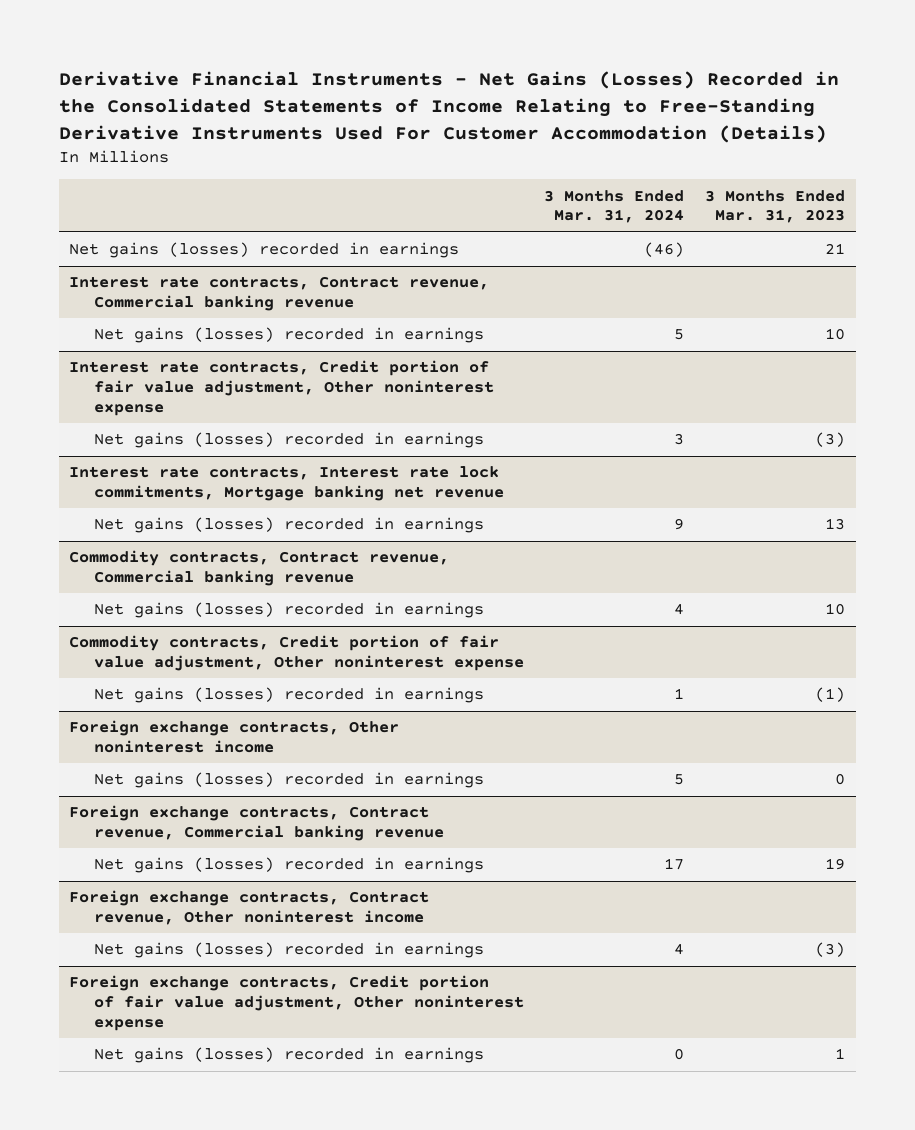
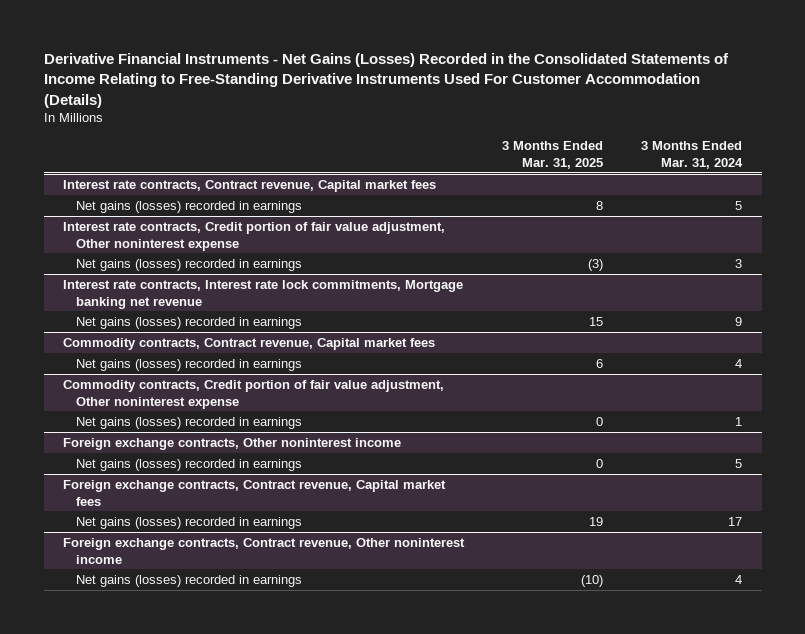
- | 3 Months Ended Mar. 31, 2024 | 3 Months Ended Mar. 31, 2023
+ | 3 Months Ended Mar. 31, 2025 | 3 Months Ended Mar. 31, 2024
- Net gains (losses) recorded in earnings | (46) | 21
- Interest rate contracts, Contract revenue, Commercial banking revenue
+ Interest rate contracts, Contract revenue, Capital market fees
- Commodity contracts, Contract revenue, Commercial banking revenue
+ Commodity contracts, Contract revenue, Capital market fees
- Foreign exchange contracts, Contract revenue, Commercial banking revenue
+ Foreign exchange contracts, Contract revenue, Capital market fees
- Foreign exchange contracts, Credit portion of fair value adjustment, Other noninterest expense
- Net gains (losses) recorded in earnings | 0 | 1

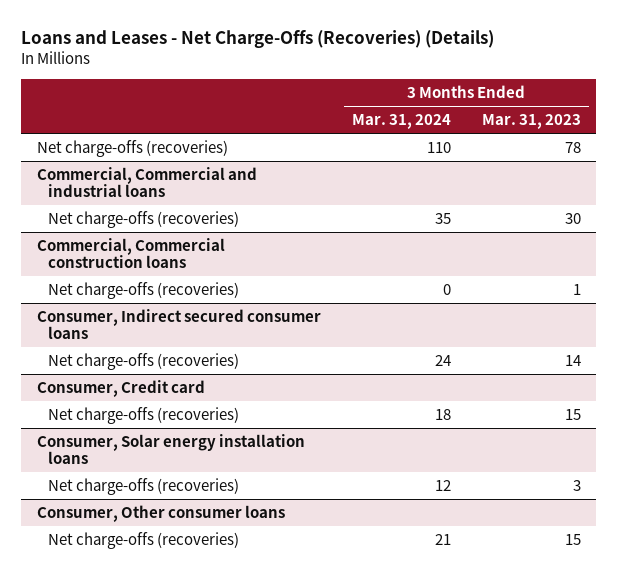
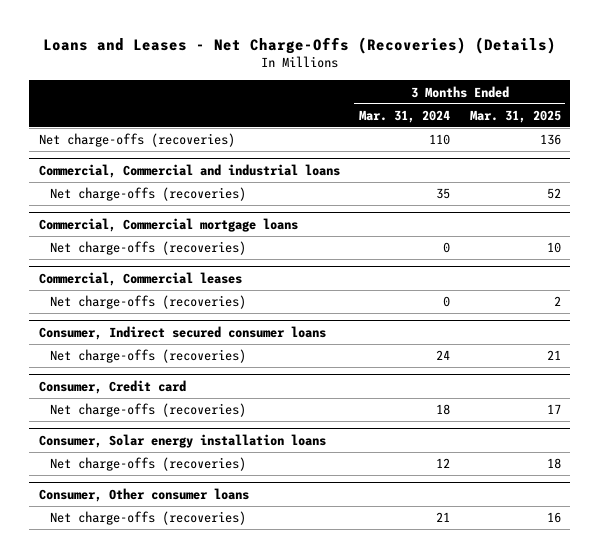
- | 3 Months Ended Mar. 31, 2024 | 3 Months Ended Mar. 31, 2023
+ | 3 Months Ended Mar. 31, 2024 | 3 Months Ended Mar. 31, 2025
- Commercial, Commercial construction loans
+ Commercial, Commercial mortgage loans
+ Commercial, Commercial leases
+ Net charge-offs (recoveries) | 0 | 2

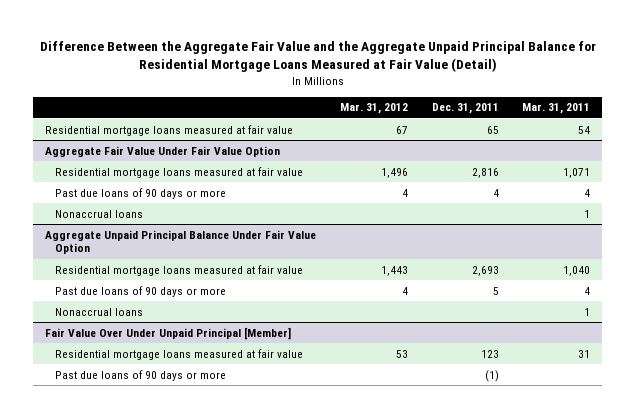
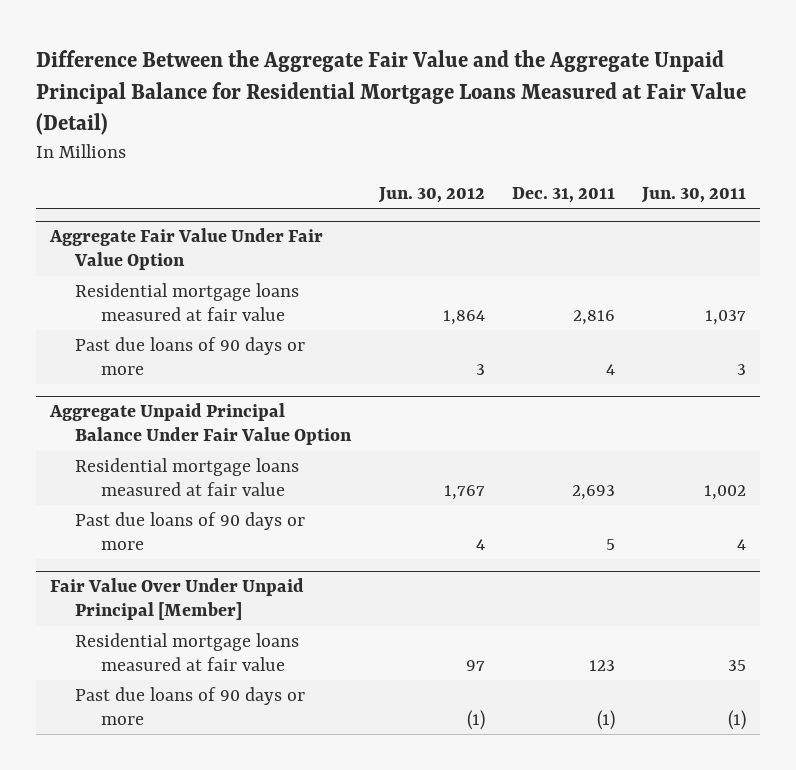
- | Mar. 31, 2012 | Dec. 31, 2011 | Mar. 31, 2011
+ | Jun. 30, 2012 | Dec. 31, 2011 | Jun. 30, 2011
- Residential mortgage loans measured at fair value | 67 | 65 | 54
@ Aggregate Fair Value Under Fair Value Option
- Nonaccrual loans | | | 1
@ Aggregate Unpaid Principal Balance Under Fair Value Option
- Nonaccrual loans | | | 1

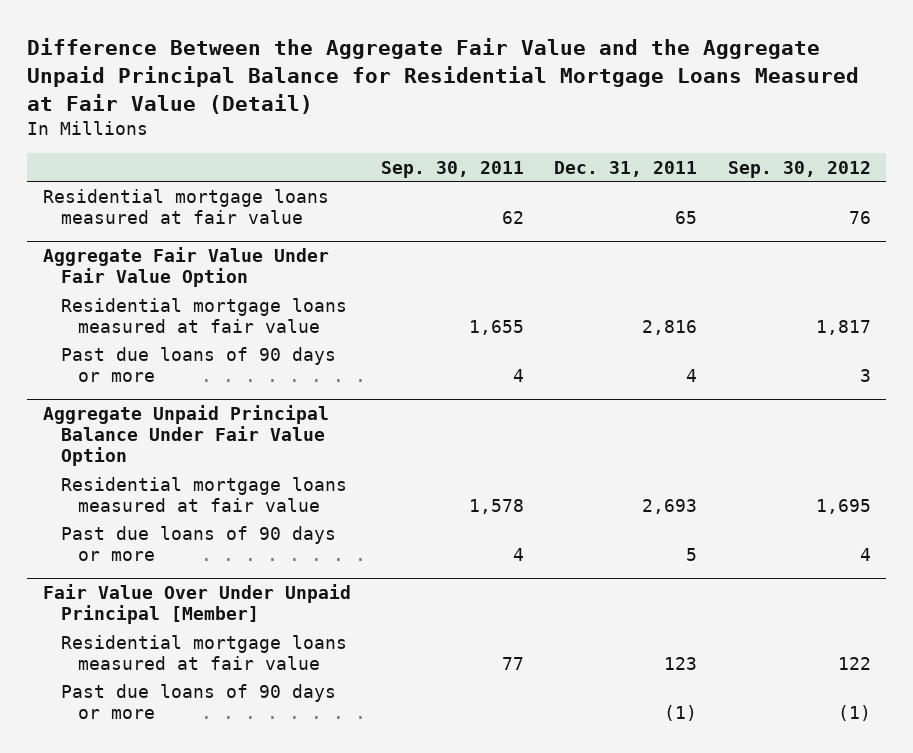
- | Jun. 30, 2012 | Dec. 31, 2011 | Jun. 30, 2011
+ | Sep. 30, 2011 | Dec. 31, 2011 | Sep. 30, 2012
+ Residential mortgage loans measured at fair value | 62 | 65 | 76

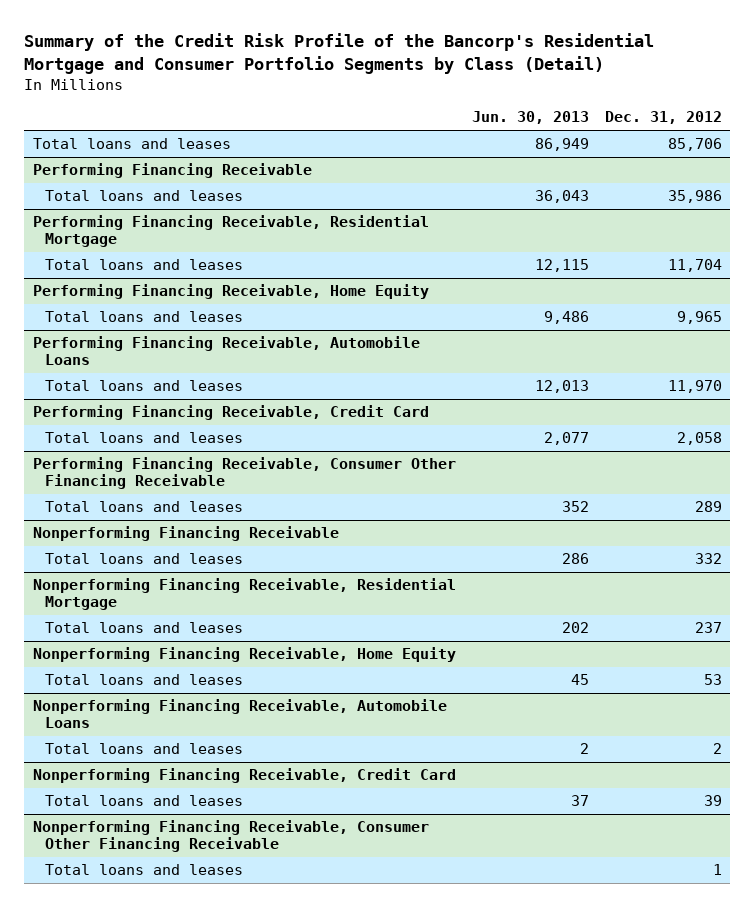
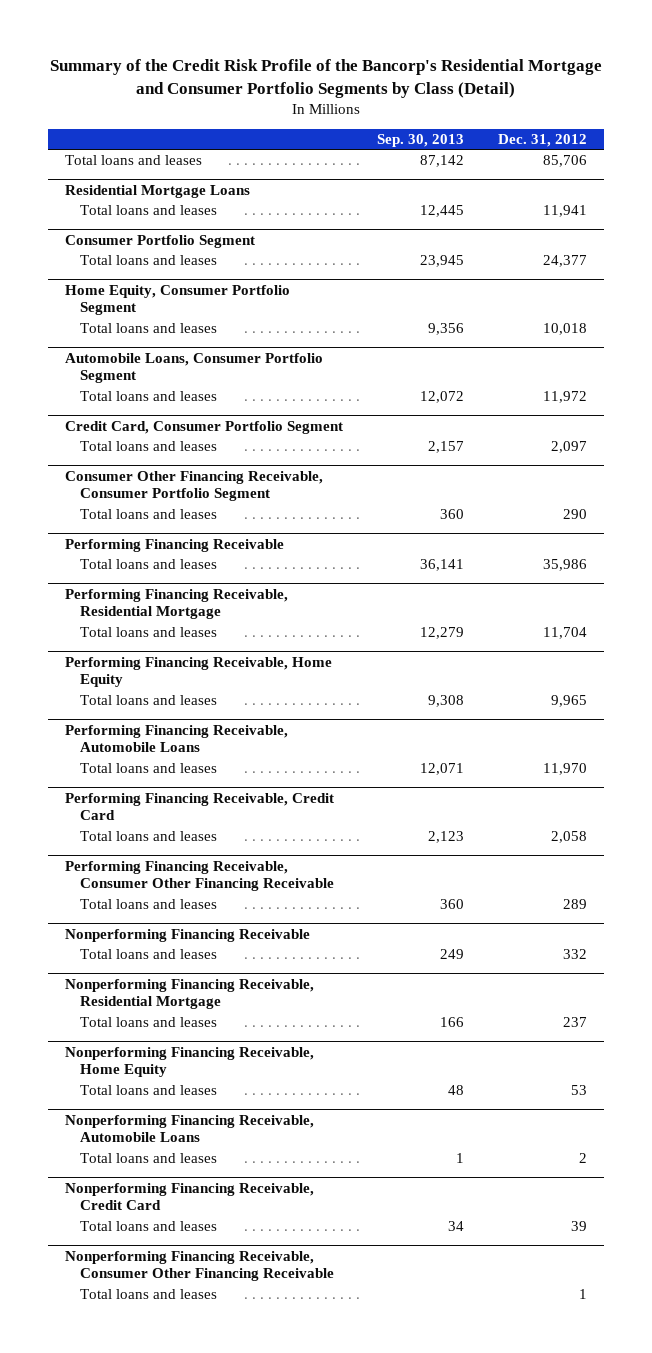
- | Jun. 30, 2013 | Dec. 31, 2012
+ | Sep. 30, 2013 | Dec. 31, 2012
+ Residential Mortgage Loans
+ Total loans and leases | 12,445 | 11,941
+ Consumer Portfolio Segment
+ Total loans and leases | 23,945 | 24,377
+ Home Equity, Consumer Portfolio Segment
+ Total loans and leases | 9,356 | 10,018
+ Automobile Loans, Consumer Portfolio Segment
+ Total loans and leases | 12,072 | 11,972
+ Credit Card, Consumer Portfolio Segment
+ Total loans and leases | 2,157 | 2,097
+ Consumer Other Financing Receivable, Consumer Portfolio Segment
+ Total loans and leases | 360 | 290

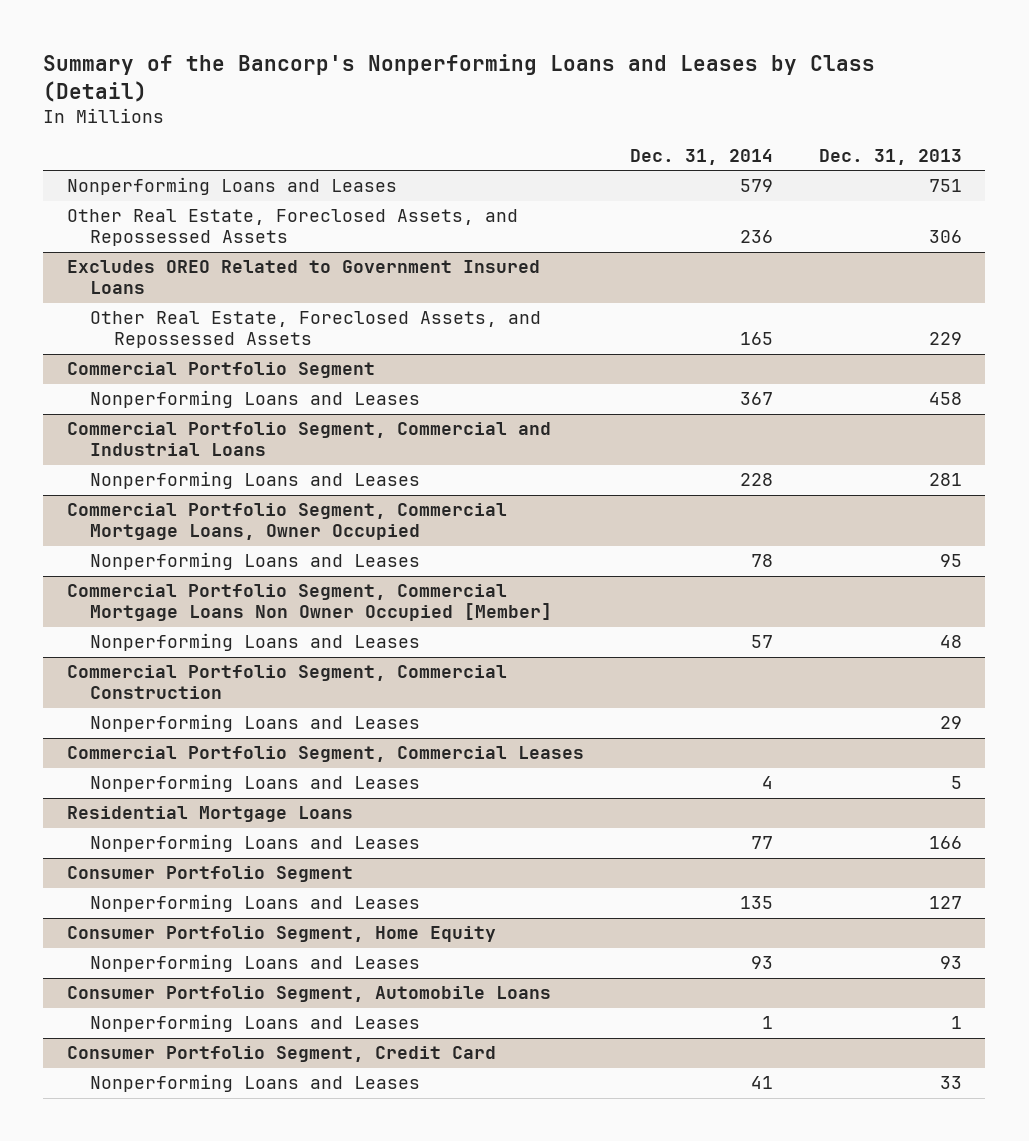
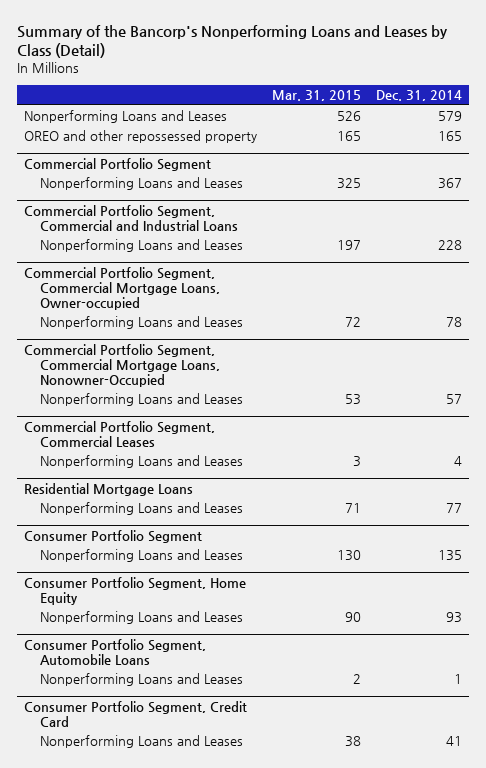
- | Dec. 31, 2014 | Dec. 31, 2013
+ | Mar. 31, 2015 | Dec. 31, 2014
- Other Real Estate, Foreclosed Assets, and Repossessed Assets | 236 | 306
- Excludes OREO Related to Government Insured Loans
- Other Real Estate, Foreclosed Assets, and Repossessed Assets | 165 | 229
+ OREO and other repossessed property | 165 | 165
- Commercial Portfolio Segment, Commercial Mortgage Loans, Owner Occupied
+ Commercial Portfolio Segment, Commercial Mortgage Loans, Owner-occupied
- Commercial Portfolio Segment, Commercial Mortgage Loans Non Owner Occupied [Member]
+ Commercial Portfolio Segment, Commercial Mortgage Loans, Nonowner-Occupied
- Commercial Portfolio Segment, Commercial Construction
- Nonperforming Loans and Leases | | 29

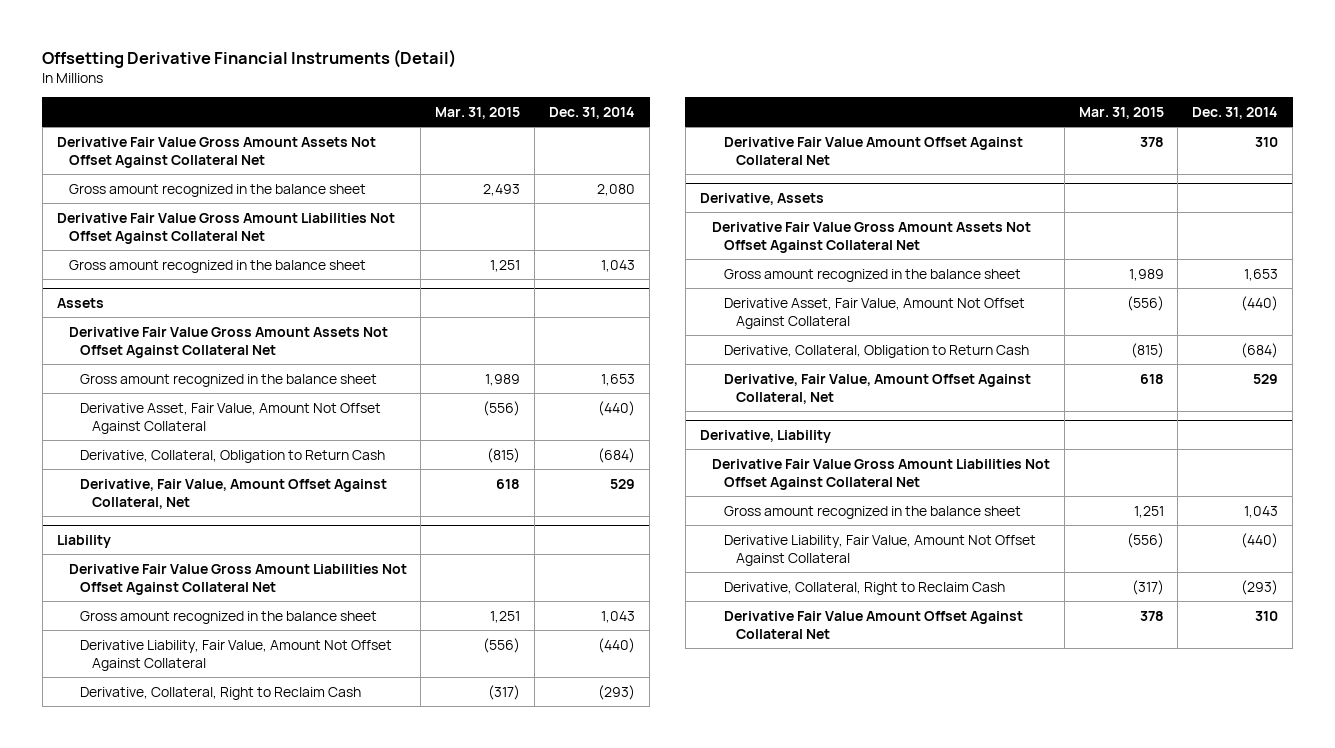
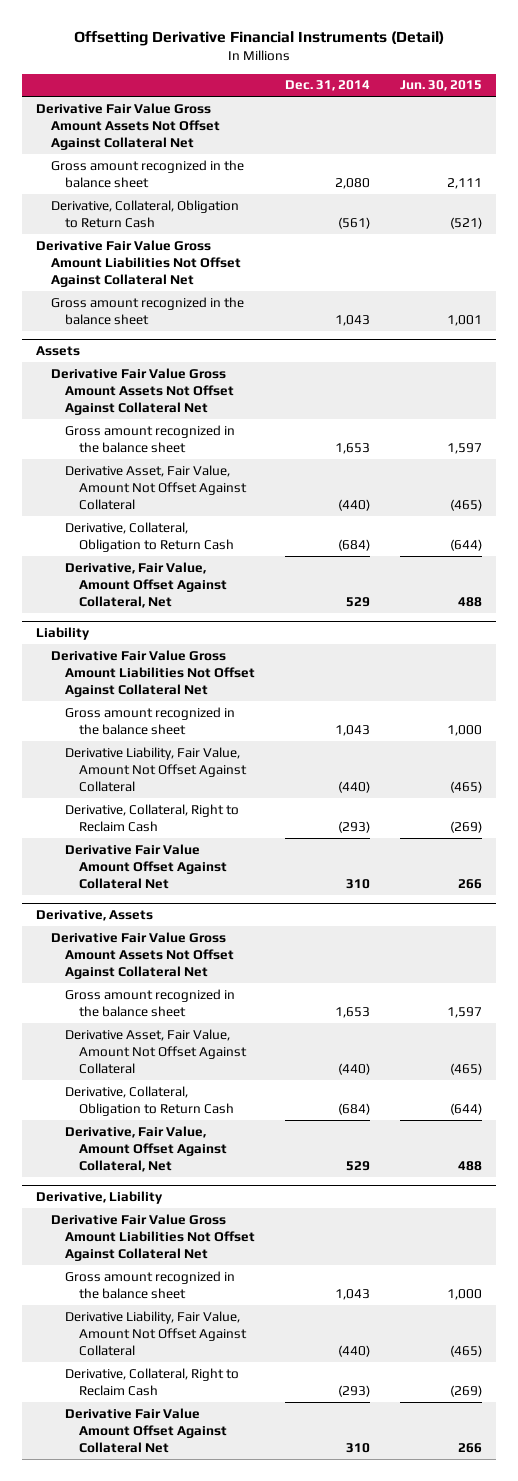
- | Mar. 31, 2015 | Dec. 31, 2014
+ | Dec. 31, 2014 | Jun. 30, 2015
+ Derivative, Collateral, Obligation to Return Cash | (561) | (521)

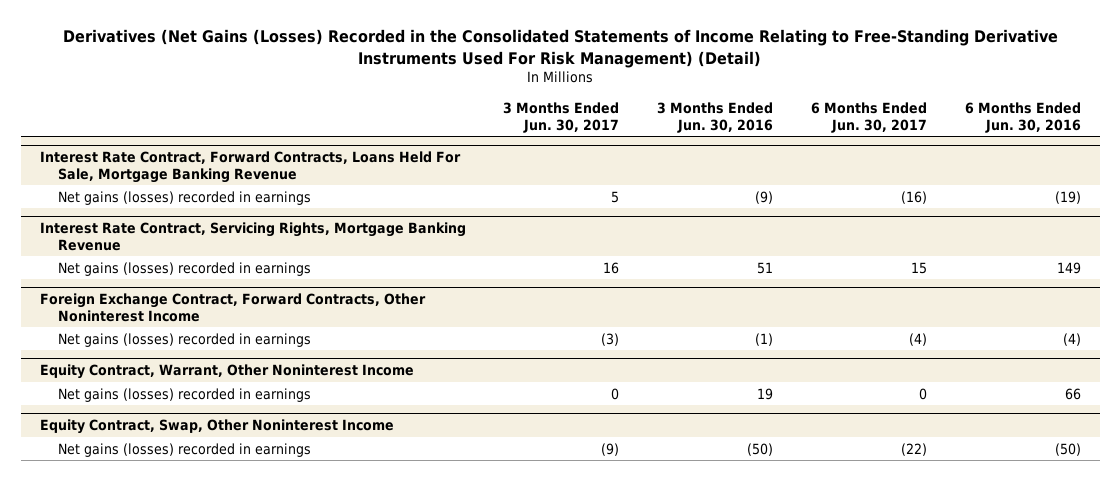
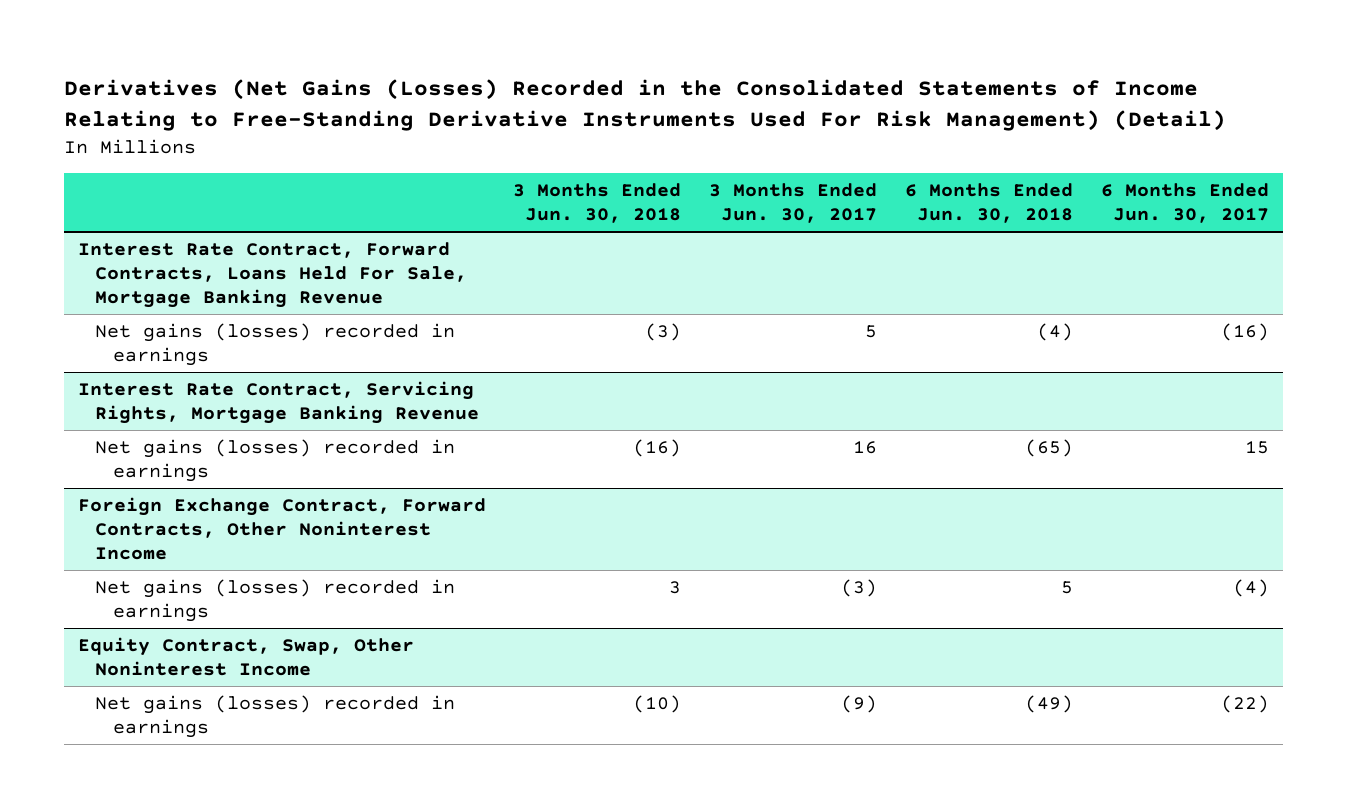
- | 3 Months Ended Jun. 30, 2017 | 3 Months Ended Jun. 30, 2016 | 6 Months Ended Jun. 30, 2017 | 6 Months Ended Jun. 30, 2016
+ | 3 Months Ended Jun. 30, 2018 | 3 Months Ended Jun. 30, 2017 | 6 Months Ended Jun. 30, 2018 | 6 Months Ended Jun. 30, 2017
- Equity Contract, Warrant, Other Noninterest Income
- Net gains (losses) recorded in earnings | 0 | 19 | 0 | 66

